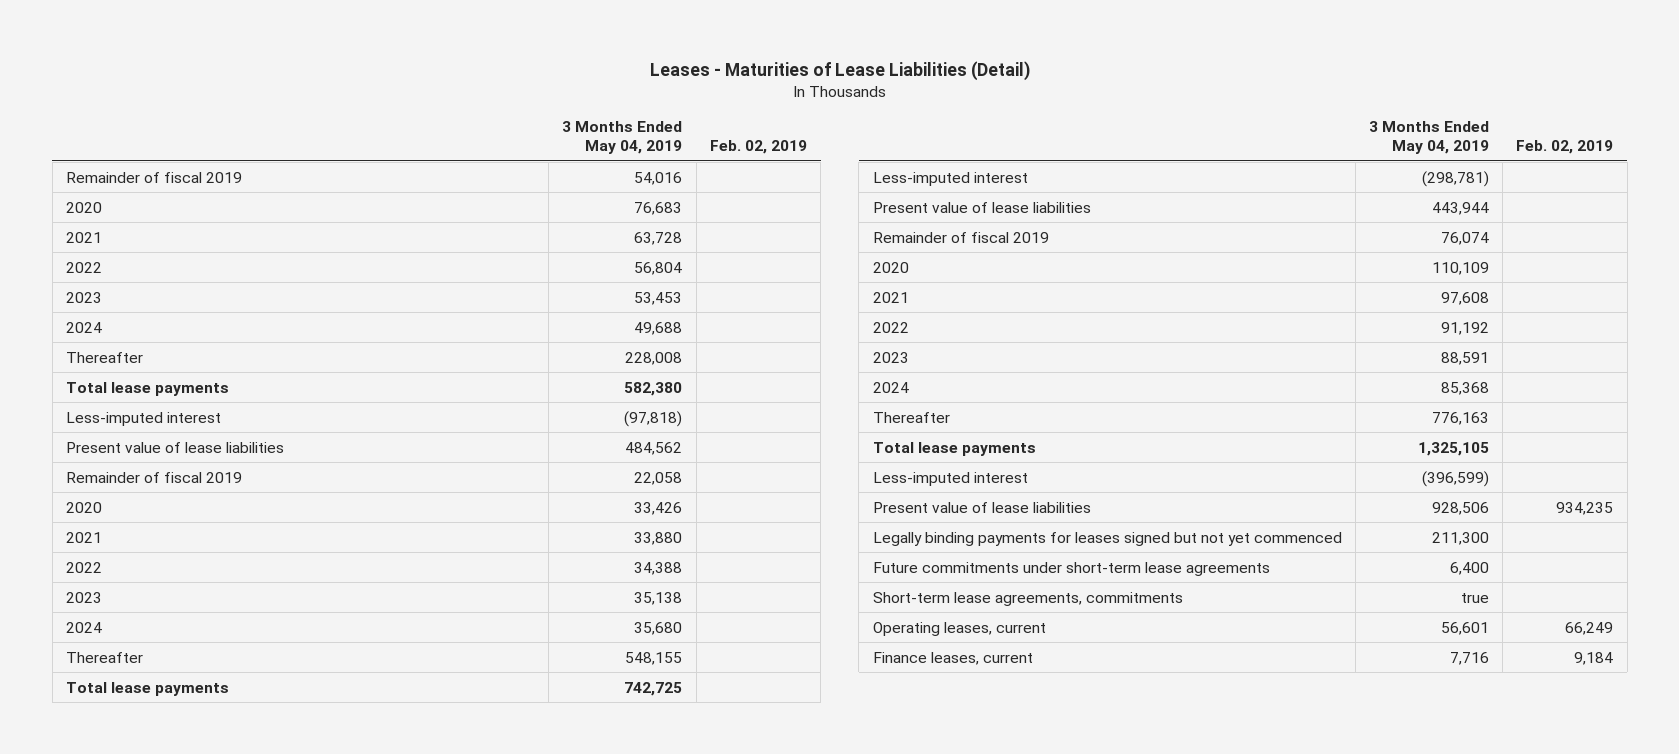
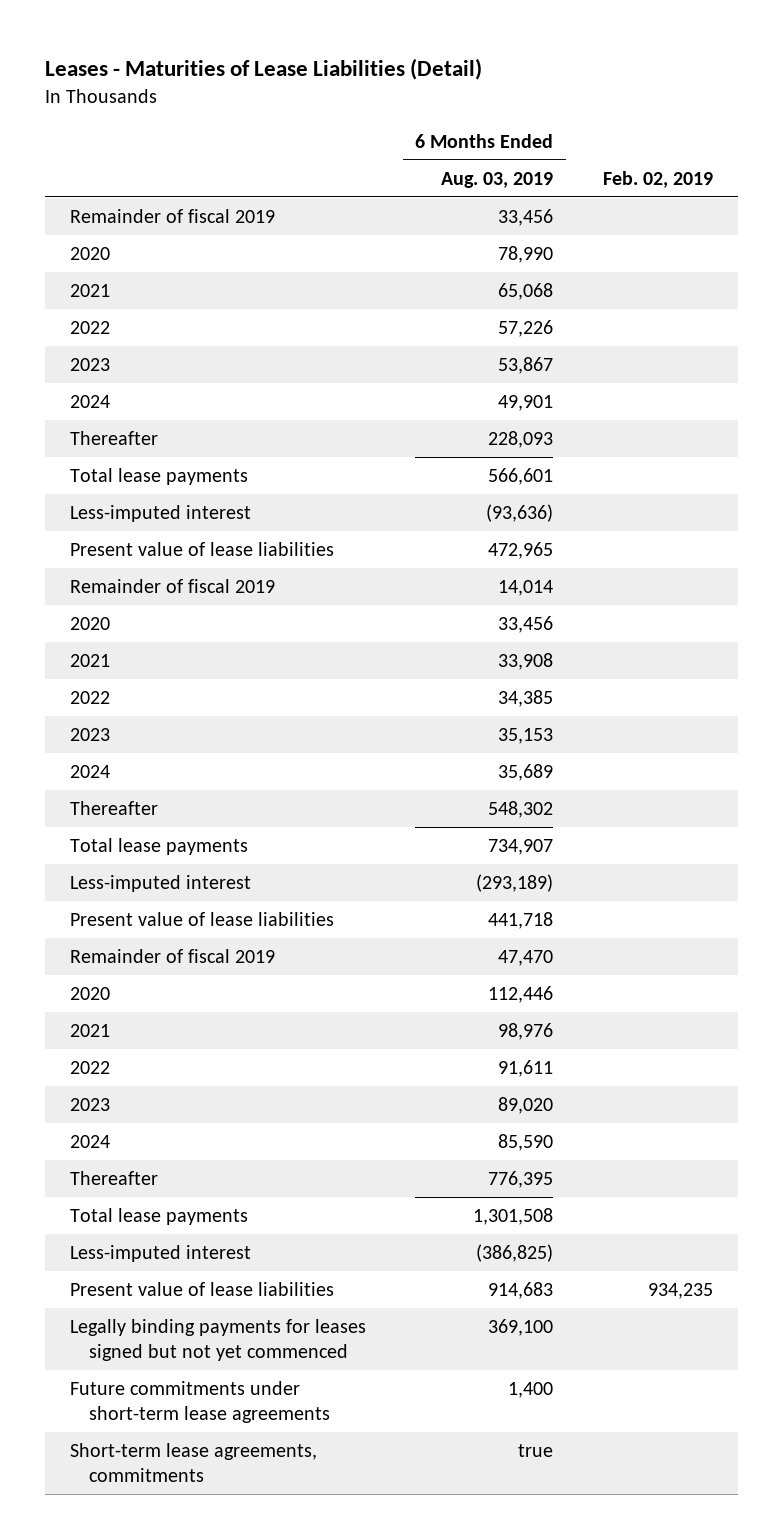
- | 3 Months Ended May 04, 2019 | Feb. 02, 2019
+ | 6 Months Ended Aug. 03, 2019 | Feb. 02, 2019
- Operating leases, current | 56,601 | 66,249
- Finance leases, current | 7,716 | 9,184

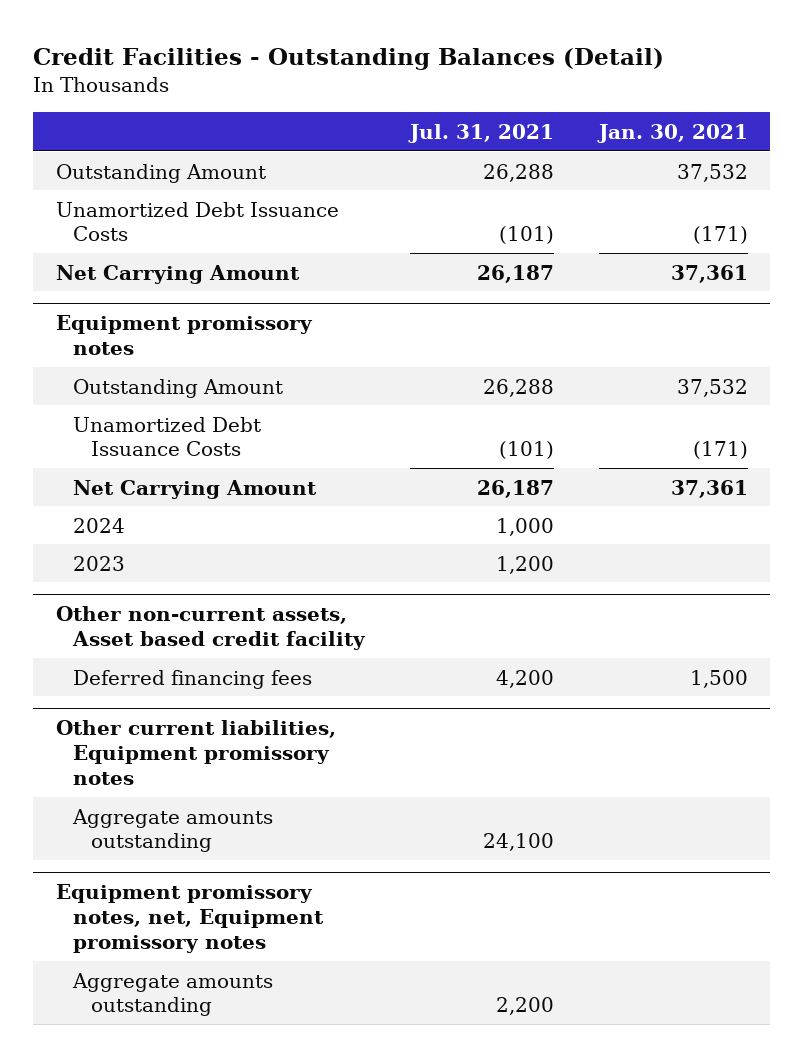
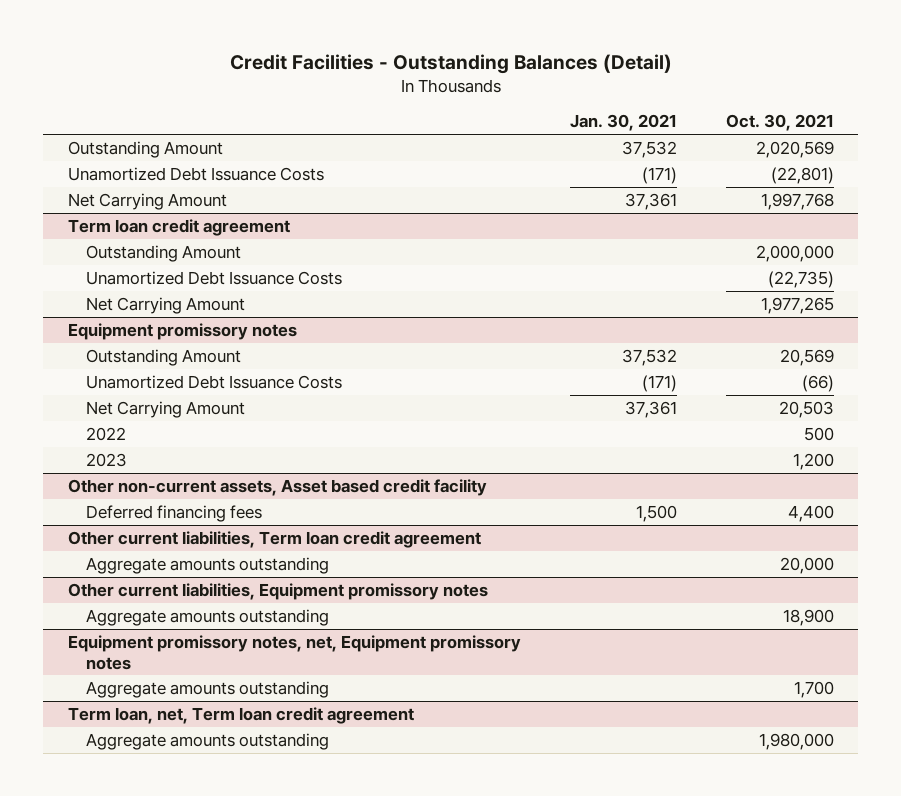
- | Jul. 31, 2021 | Jan. 30, 2021
+ | Jan. 30, 2021 | Oct. 30, 2021
+ Term loan credit agreement
+ Outstanding Amount | | 2,000,000
+ Unamortized Debt Issuance Costs | | (22,735)
+ Net Carrying Amount | | 1,977,265
@ Equipment promissory notes
- 2024 | 1,000 |
+ 2022 | | 500
+ Other current liabilities, Term loan credit agreement
+ Aggregate amounts outstanding | | 20,000
+ Term loan, net, Term loan credit agreement
+ Aggregate amounts outstanding | | 1,980,000

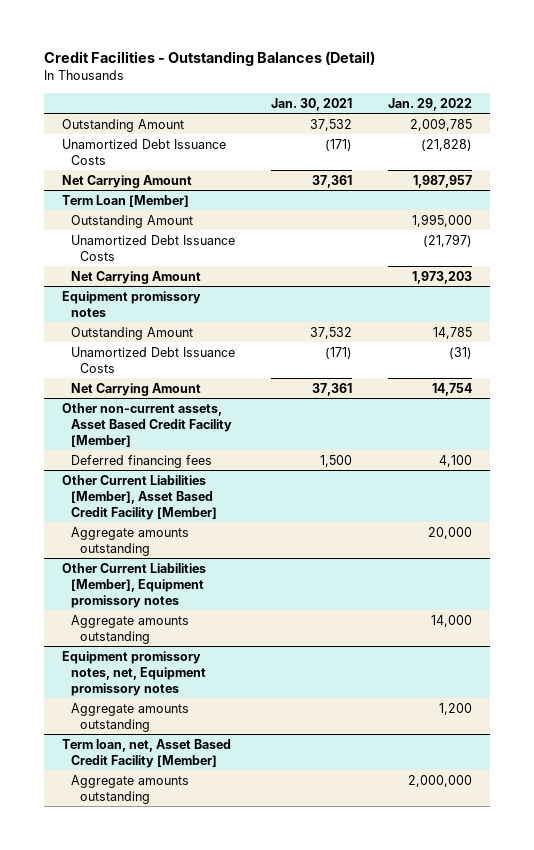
- | Jan. 30, 2021 | Oct. 30, 2021
+ | Jan. 30, 2021 | Jan. 29, 2022
- Term loan credit agreement
+ Term Loan [Member]
@ Equipment promissory notes
- 2022 | | 500
- 2023 | | 1,200
- Other non-current assets, Asset based credit facility
+ Other non-current assets, Asset Based Credit Facility [Member]
- Other current liabilities, Term loan credit agreement
- Aggregate amounts outstanding | | 20,000
- Other current liabilities, Equipment promissory notes
+ Other Current Liabilities [Member], Asset Based Credit Facility [Member]
+ Aggregate amounts outstanding | | 20,000
+ Other Current Liabilities [Member], Equipment promissory notes
- Term loan, net, Term loan credit agreement
+ Term loan, net, Asset Based Credit Facility [Member]

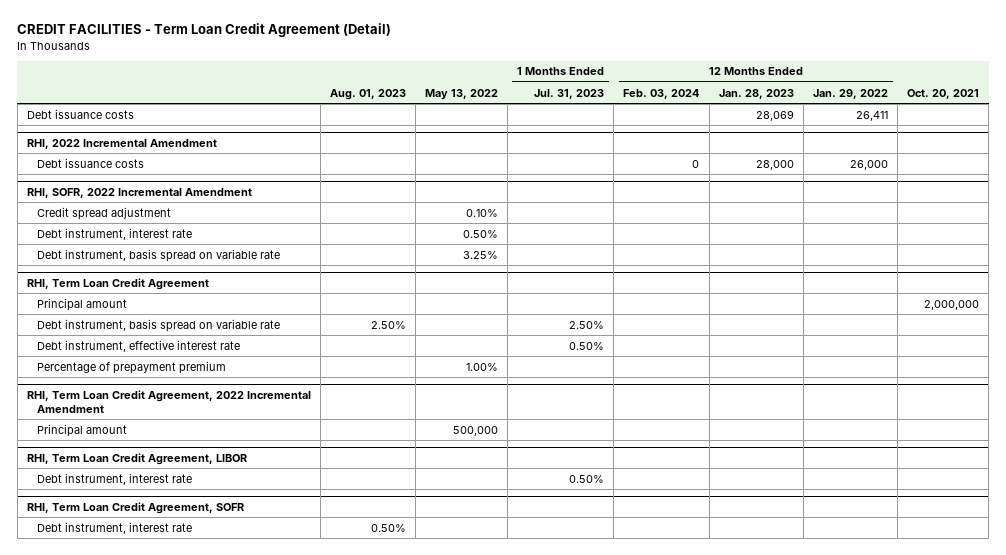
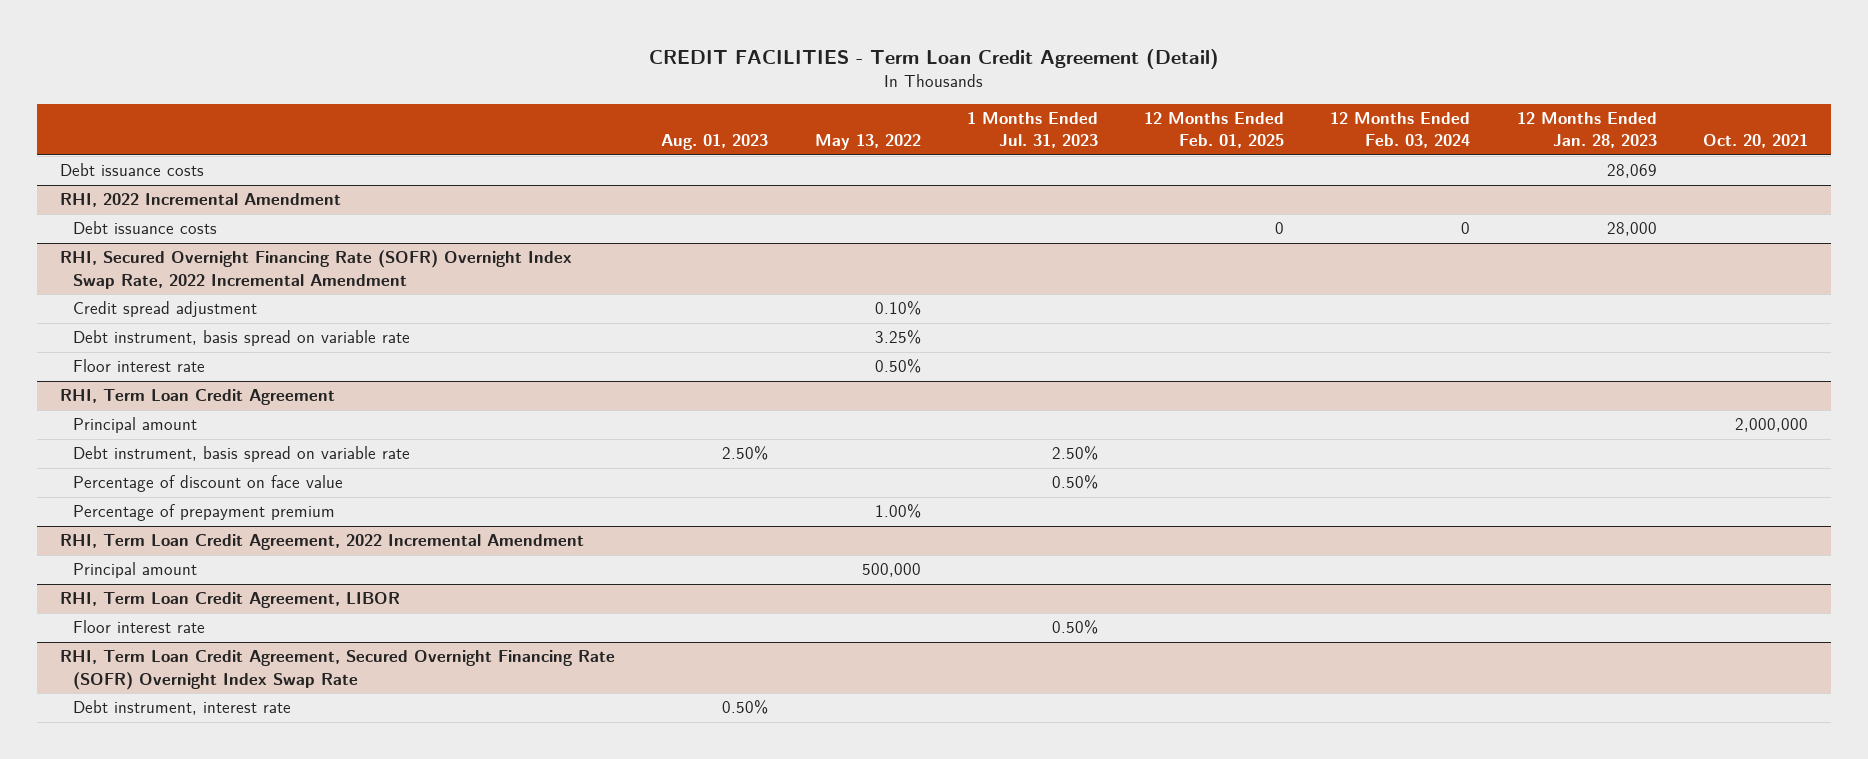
- | Aug. 01, 2023 | May 13, 2022 | 1 Months Ended Jul. 31, 2023 | 12 Months Ended Feb. 03, 2024 | 12 Months Ended Jan. 28, 2023 | 12 Months Ended Jan. 29, 2022 | Oct. 20, 2021
+ | Aug. 01, 2023 | May 13, 2022 | 1 Months Ended Jul. 31, 2023 | 12 Months Ended Feb. 01, 2025 | 12 Months Ended Feb. 03, 2024 | 12 Months Ended Jan. 28, 2023 | Oct. 20, 2021
- RHI, SOFR, 2022 Incremental Amendment
+ RHI, Secured Overnight Financing Rate (SOFR) Overnight Index Swap Rate, 2022 Incremental Amendment
- Debt instrument, interest rate | | 0.50% | | | | |
+ Floor interest rate | | 0.50% | | | | |
@ RHI, Term Loan Credit Agreement
- Debt instrument, effective interest rate | | | 0.50% | | | |
+ Percentage of discount on face value | | | 0.50% | | | |
@ RHI, Term Loan Credit Agreement, LIBOR
- Debt instrument, interest rate | | | 0.50% | | | |
- RHI, Term Loan Credit Agreement, SOFR
@ RHI, Term Loan Credit Agreement, LIBOR
+ Floor interest rate | | | 0.50% | | | |
+ RHI, Term Loan Credit Agreement, Secured Overnight Financing Rate (SOFR) Overnight Index Swap Rate

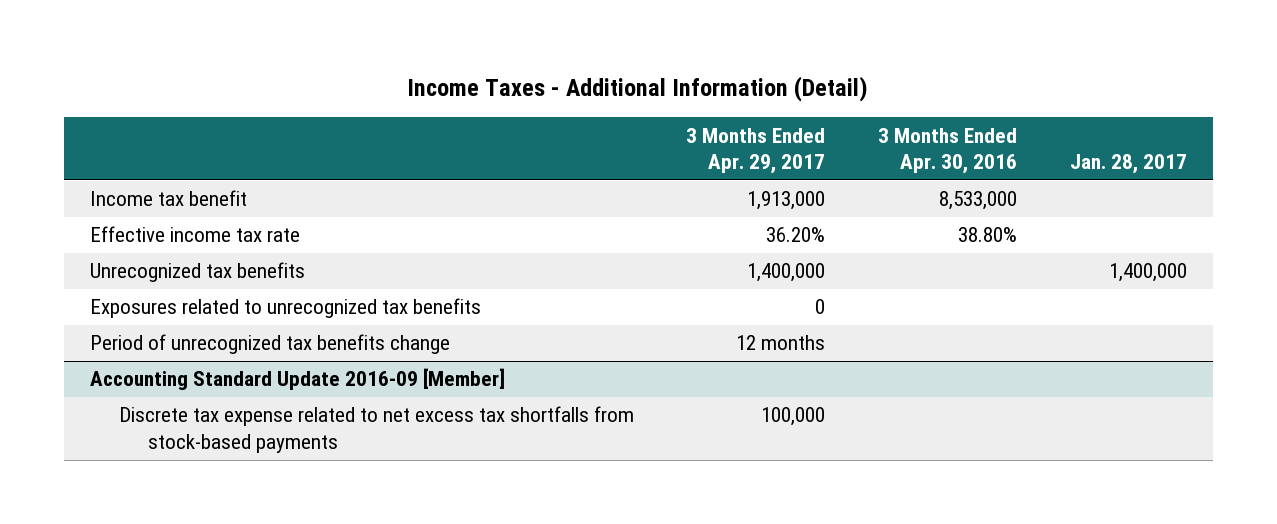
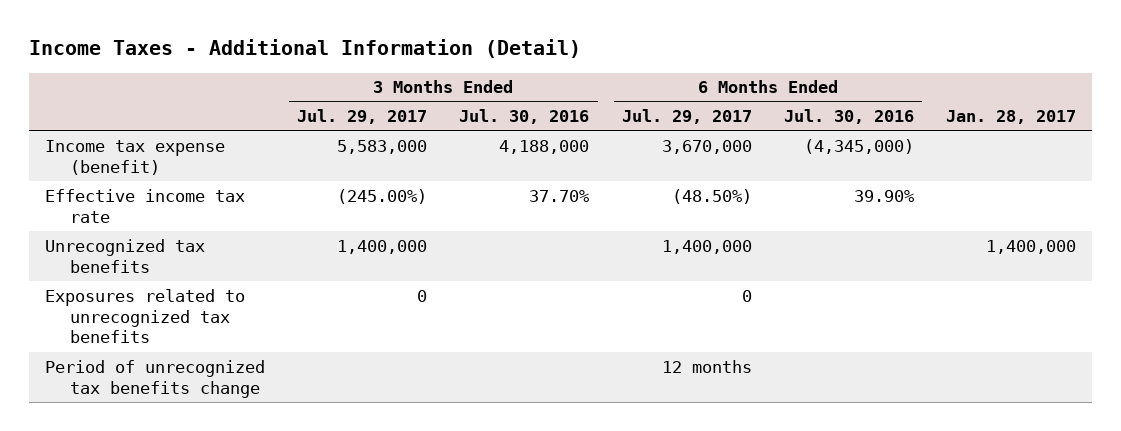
- | 3 Months Ended Apr. 29, 2017 | 3 Months Ended Apr. 30, 2016 | Jan. 28, 2017
+ | 3 Months Ended Jul. 29, 2017 | 3 Months Ended Jul. 30, 2016 | 6 Months Ended Jul. 29, 2017 | 6 Months Ended Jul. 30, 2016 | Jan. 28, 2017
- Income tax benefit | 1,913,000 | 8,533,000 |
+ Income tax expense (benefit) | 5,583,000 | 4,188,000 | 3,670,000 | (4,345,000) |
- Accounting Standard Update 2016-09 [Member]
- Discrete tax expense related to net excess tax shortfalls from stock-based payments | 100,000 | |

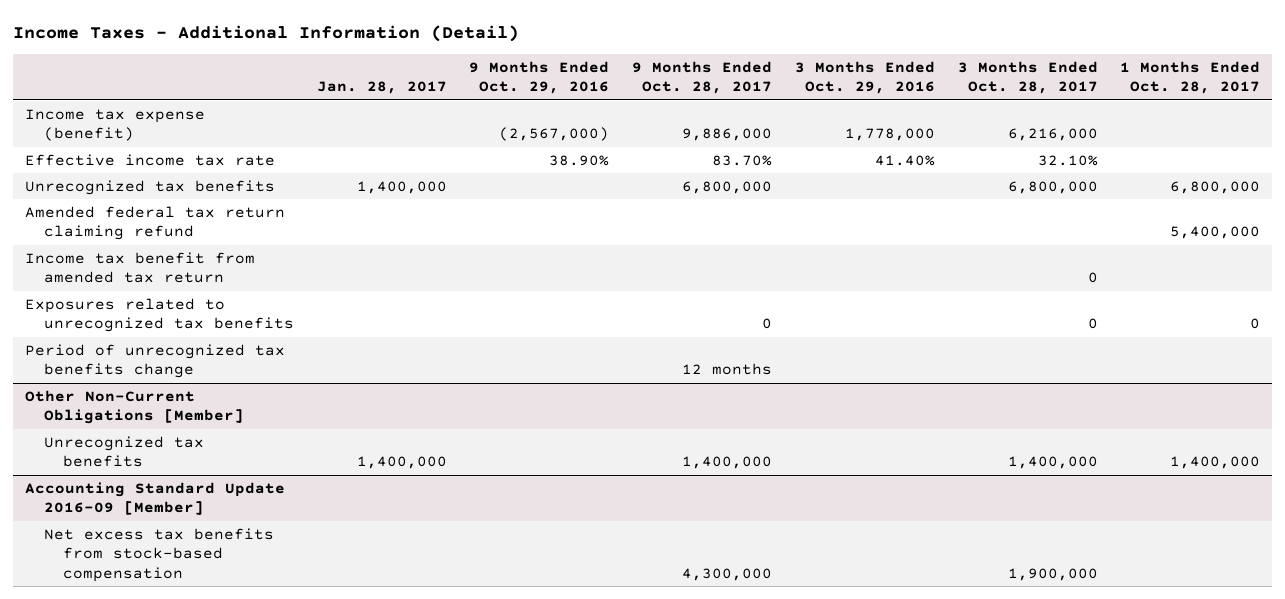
- | 3 Months Ended Jul. 29, 2017 | 3 Months Ended Jul. 30, 2016 | 6 Months Ended Jul. 29, 2017 | 6 Months Ended Jul. 30, 2016 | Jan. 28, 2017
+ | Jan. 28, 2017 | 9 Months Ended Oct. 29, 2016 | 9 Months Ended Oct. 28, 2017 | 3 Months Ended Oct. 29, 2016 | 3 Months Ended Oct. 28, 2017 | 1 Months Ended Oct. 28, 2017
+ Amended federal tax return claiming refund | | | | | | 5,400,000
+ Income tax benefit from amended tax return | | | | | 0 |
+ Other Non-Current Obligations [Member]
+ Unrecognized tax benefits | 1,400,000 | | 1,400,000 | | 1,400,000 | 1,400,000
+ Accounting Standard Update 2016-09 [Member]
+ Net excess tax benefits from stock-based compensation | | | 4,300,000 | | 1,900,000 |

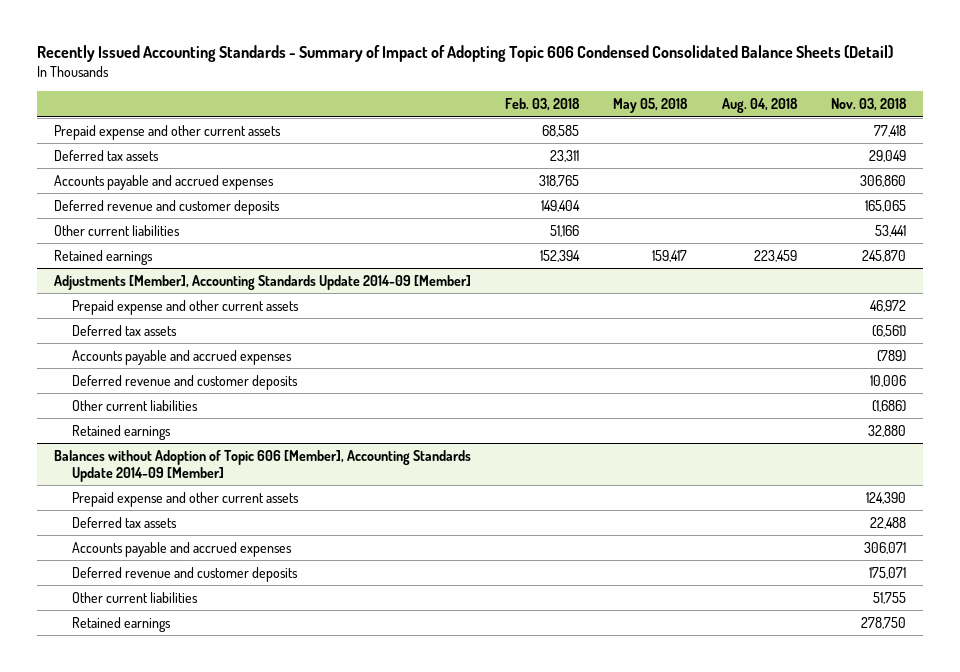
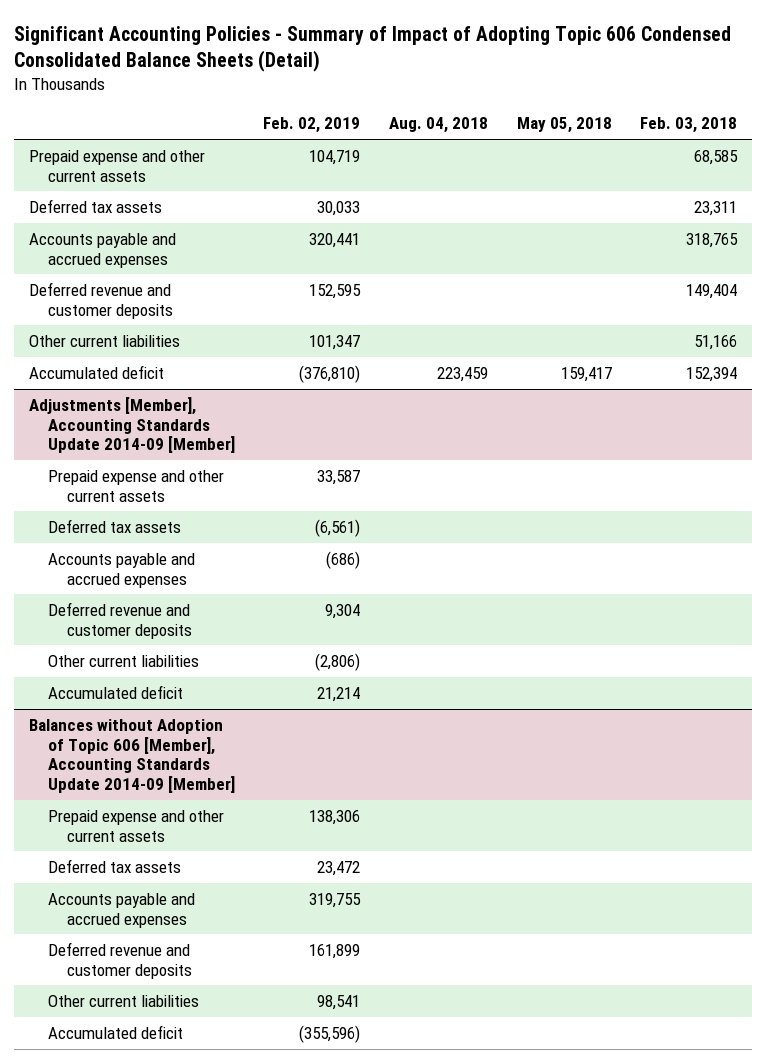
- Recently Issued Accounting Standards - Summary of Impact of Adopting Topic 606 Condensed Consolidated Balance Sheets (Detail)
+ Significant Accounting Policies - Summary of Impact of Adopting Topic 606 Condensed Consolidated Balance Sheets (Detail)
- | Feb. 03, 2018 | May 05, 2018 | Aug. 04, 2018 | Nov. 03, 2018
+ | Feb. 02, 2019 | Aug. 04, 2018 | May 05, 2018 | Feb. 03, 2018
- Retained earnings | 152,394 | 159,417 | 223,459 | 245,870
+ Accumulated deficit | (376,810) | 223,459 | 159,417 | 152,394
@ Adjustments [Member], Accounting Standards Update 2014-09 [Member]
- Retained earnings | | | | 32,880
+ Accumulated deficit | 21,214 | | |
@ Balances without Adoption of Topic 606 [Member], Accounting Standards Update 2014-09 [Member]
- Retained earnings | | | | 278,750
+ Accumulated deficit | (355,596) | | |

